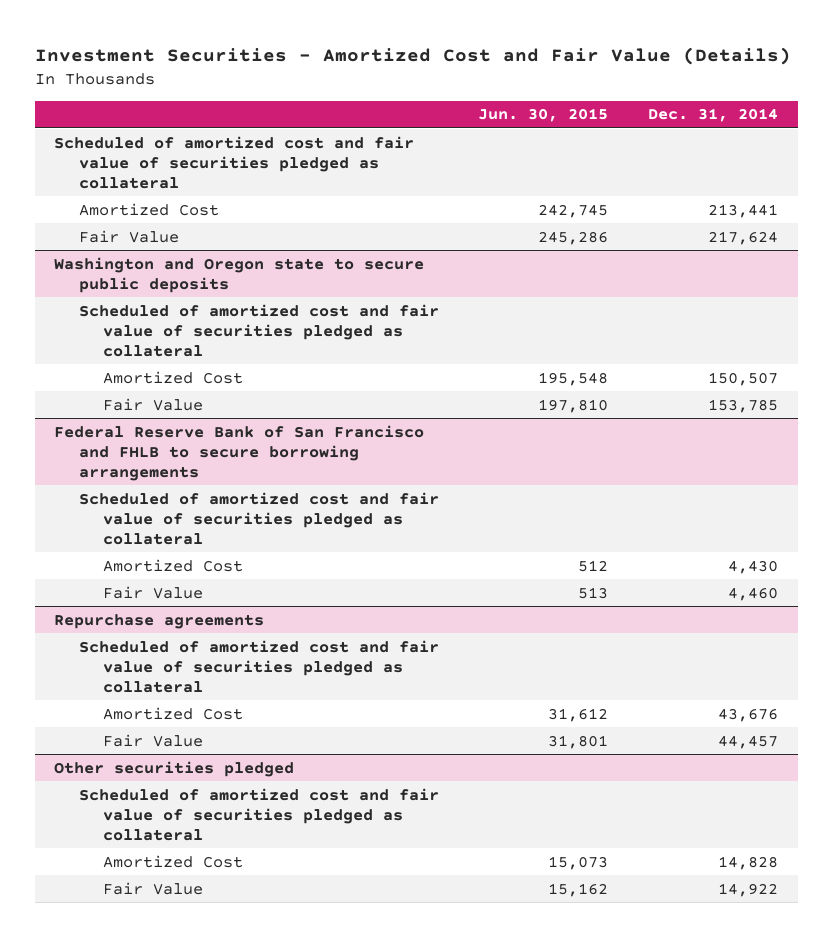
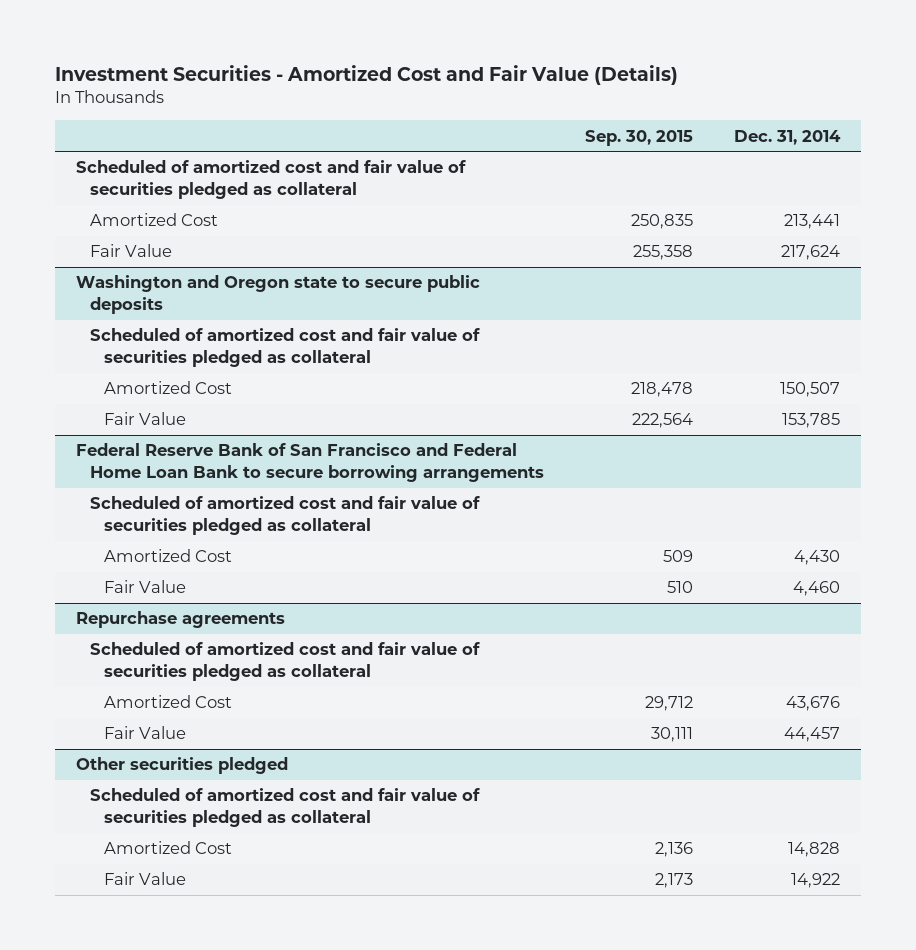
- | Jun. 30, 2015 | Dec. 31, 2014
+ | Sep. 30, 2015 | Dec. 31, 2014
- Federal Reserve Bank of San Francisco and FHLB to secure borrowing arrangements
+ Federal Reserve Bank of San Francisco and Federal Home Loan Bank to secure borrowing arrangements

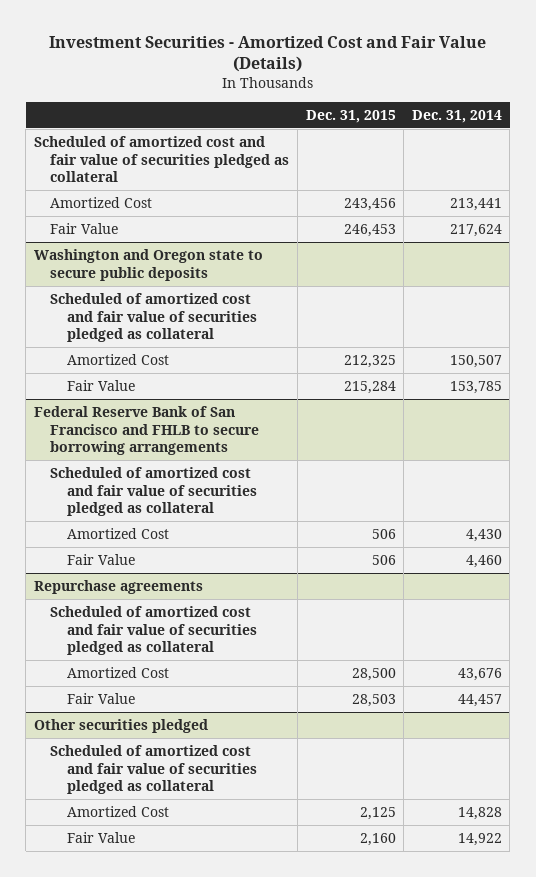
- | Sep. 30, 2015 | Dec. 31, 2014
+ | Dec. 31, 2015 | Dec. 31, 2014
- Federal Reserve Bank of San Francisco and Federal Home Loan Bank to secure borrowing arrangements
+ Federal Reserve Bank of San Francisco and FHLB to secure borrowing arrangements

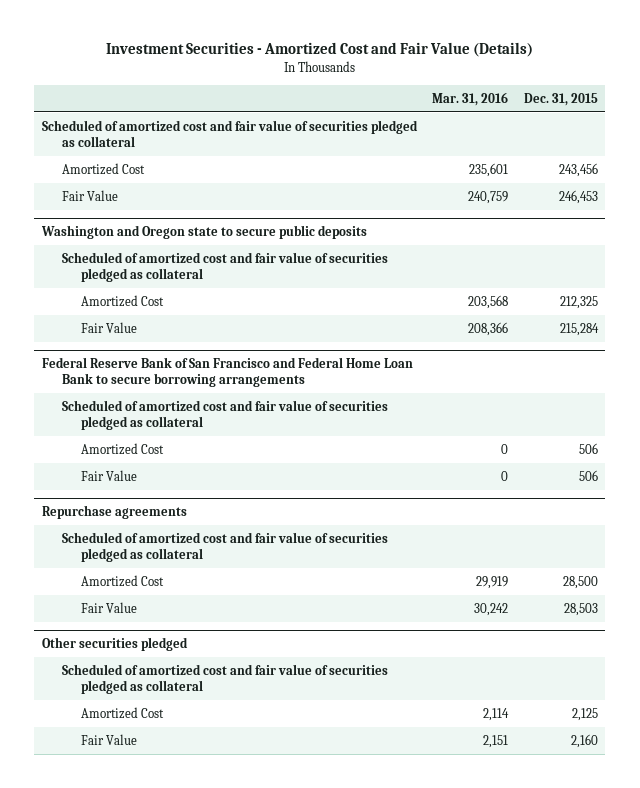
- | Dec. 31, 2015 | Dec. 31, 2014
+ | Mar. 31, 2016 | Dec. 31, 2015
- Federal Reserve Bank of San Francisco and FHLB to secure borrowing arrangements
+ Federal Reserve Bank of San Francisco and Federal Home Loan Bank to secure borrowing arrangements

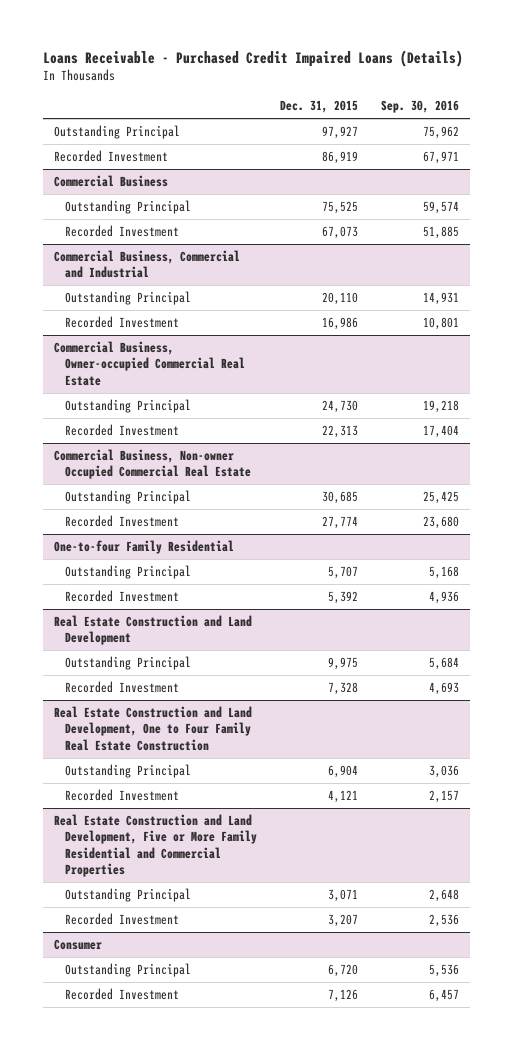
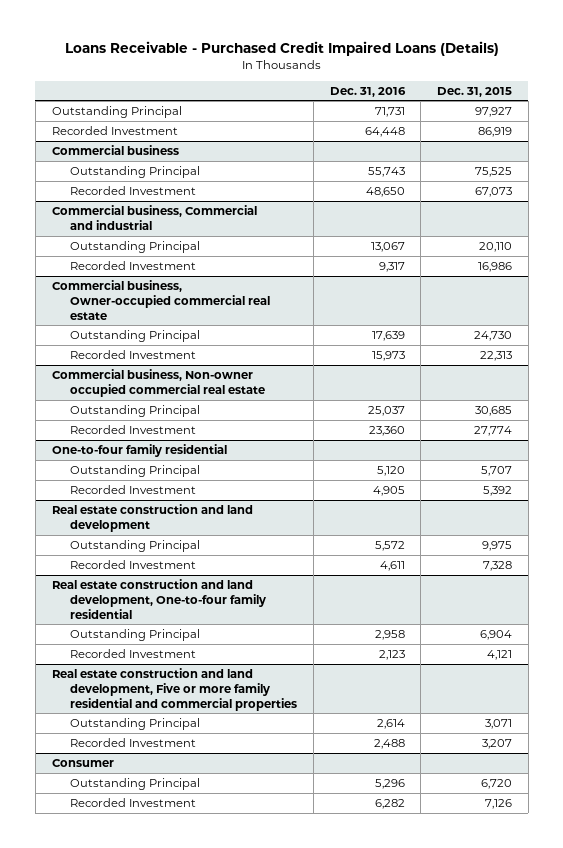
- | Dec. 31, 2015 | Sep. 30, 2016
+ | Dec. 31, 2016 | Dec. 31, 2015
- Commercial Business
+ Commercial business
- Commercial Business, Commercial and Industrial
+ Commercial business, Commercial and industrial
- Commercial Business, Owner-occupied Commercial Real Estate
+ Commercial business, Owner-occupied commercial real estate
- Commercial Business, Non-owner Occupied Commercial Real Estate
+ Commercial business, Non-owner occupied commercial real estate
- One-to-four Family Residential
+ One-to-four family residential
- Real Estate Construction and Land Development
+ Real estate construction and land development
- Real Estate Construction and Land Development, One to Four Family Real Estate Construction
+ Real estate construction and land development, One-to-four family residential
- Real Estate Construction and Land Development, Five or More Family Residential and Commercial Properties
+ Real estate construction and land development, Five or more family residential and commercial properties

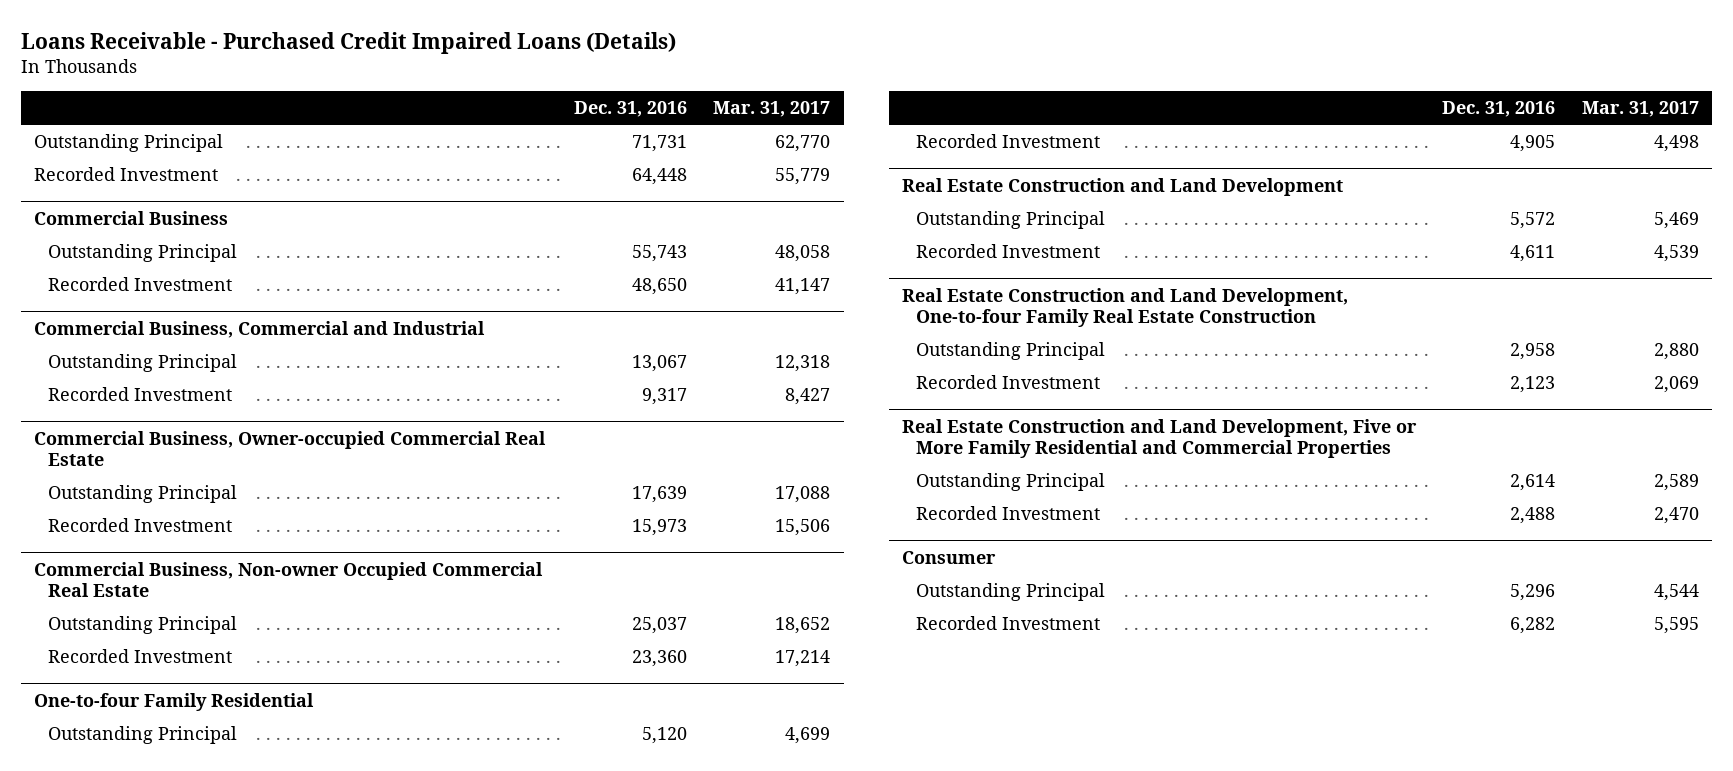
- | Dec. 31, 2016 | Dec. 31, 2015
+ | Dec. 31, 2016 | Mar. 31, 2017
- Commercial business
+ Commercial Business
- Commercial business, Commercial and industrial
+ Commercial Business, Commercial and Industrial
- Commercial business, Owner-occupied commercial real estate
+ Commercial Business, Owner-occupied Commercial Real Estate
- Commercial business, Non-owner occupied commercial real estate
+ Commercial Business, Non-owner Occupied Commercial Real Estate
- One-to-four family residential
+ One-to-four Family Residential
- Real estate construction and land development
+ Real Estate Construction and Land Development
- Real estate construction and land development, One-to-four family residential
+ Real Estate Construction and Land Development, One-to-four Family Real Estate Construction
- Real estate construction and land development, Five or more family residential and commercial properties
+ Real Estate Construction and Land Development, Five or More Family Residential and Commercial Properties

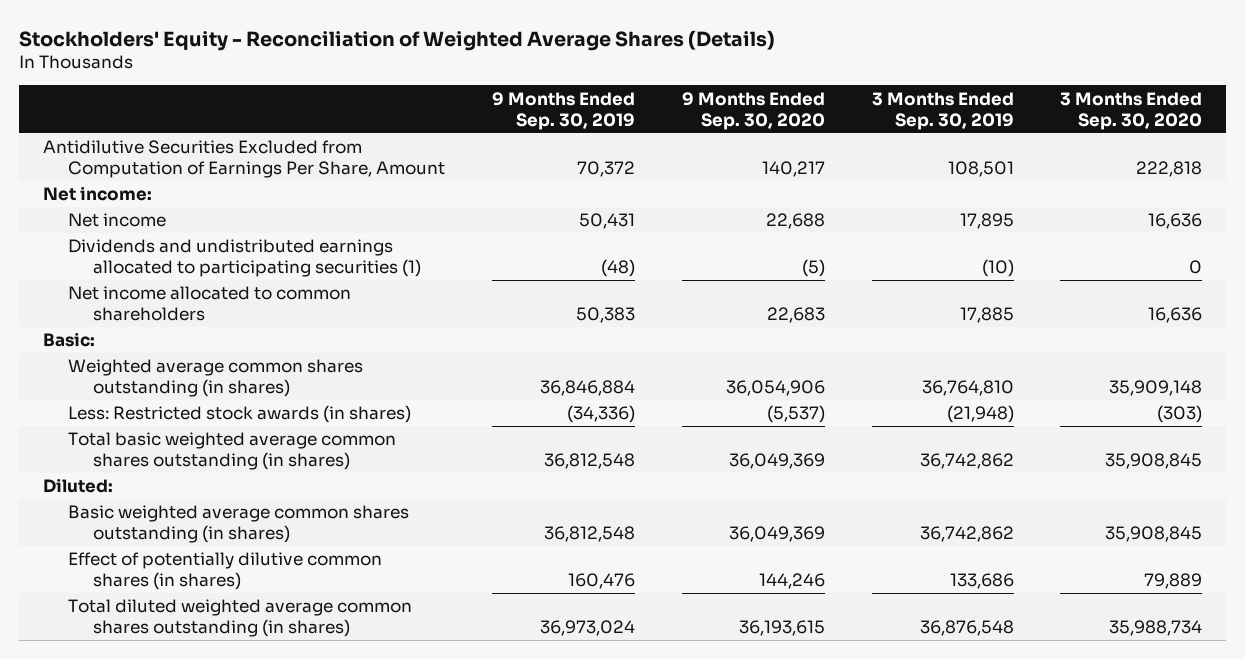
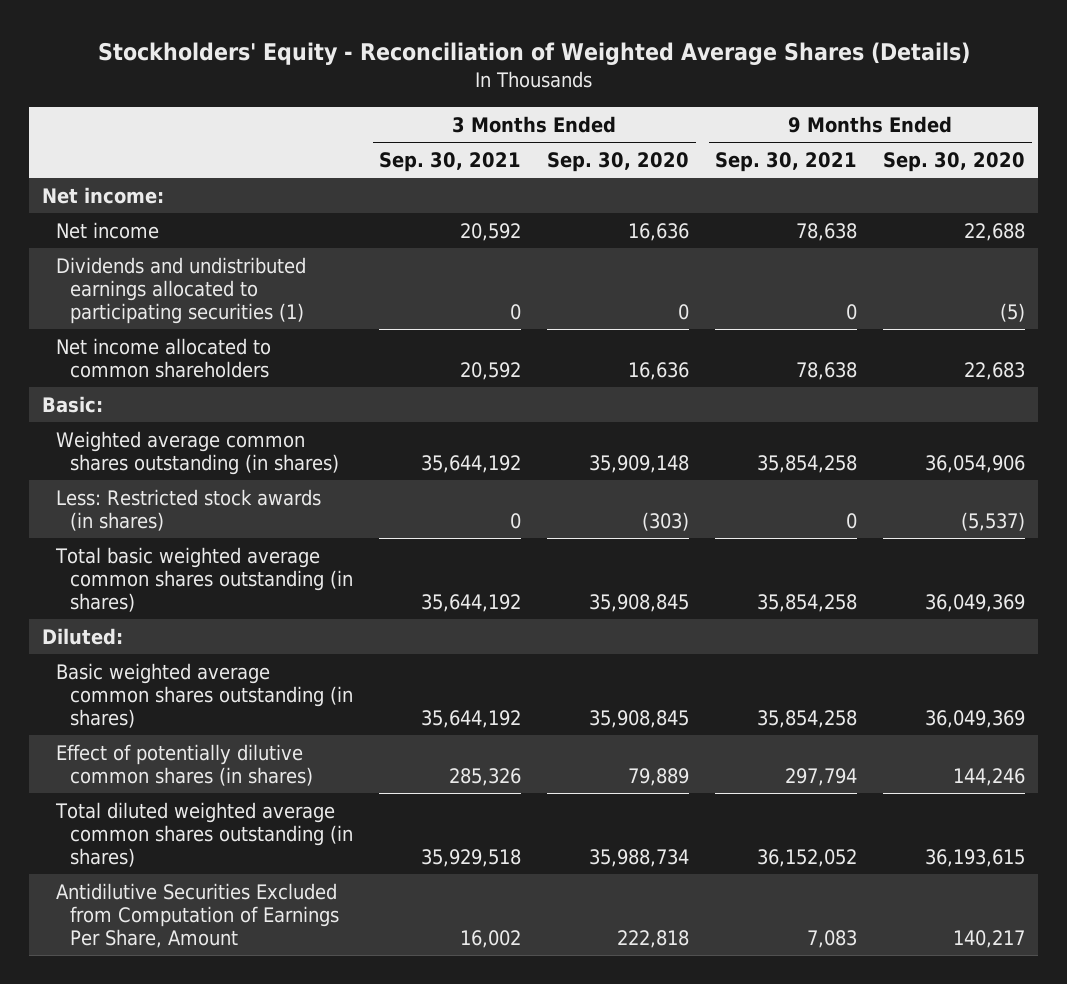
- | 9 Months Ended Sep. 30, 2019 | 9 Months Ended Sep. 30, 2020 | 3 Months Ended Sep. 30, 2019 | 3 Months Ended Sep. 30, 2020
+ | 3 Months Ended Sep. 30, 2021 | 3 Months Ended Sep. 30, 2020 | 9 Months Ended Sep. 30, 2021 | 9 Months Ended Sep. 30, 2020
moved down: Antidilutive Securities Excluded from Computation of Earnings Per Share, Amount | 16,002 | 222,818 | 7,083 | 140,217

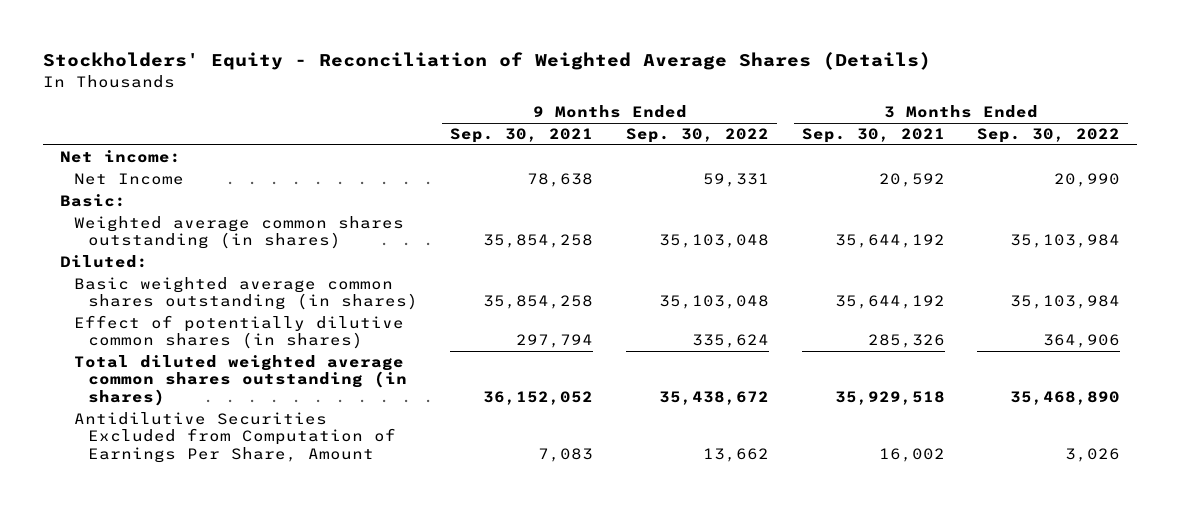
- | 3 Months Ended Sep. 30, 2021 | 3 Months Ended Sep. 30, 2020 | 9 Months Ended Sep. 30, 2021 | 9 Months Ended Sep. 30, 2020
+ | 9 Months Ended Sep. 30, 2021 | 9 Months Ended Sep. 30, 2022 | 3 Months Ended Sep. 30, 2021 | 3 Months Ended Sep. 30, 2022
- Net income | 20,592 | 16,636 | 78,638 | 22,688
- Dividends and undistributed earnings allocated to participating securities (1) | 0 | 0 | 0 | (5)
- Net income allocated to common shareholders | 20,592 | 16,636 | 78,638 | 22,683
+ Net Income | 78,638 | 59,331 | 20,592 | 20,990
- Less: Restricted stock awards (in shares) | 0 | (303) | 0 | (5,537)
- Total basic weighted average common shares outstanding (in shares) | 35,644,192 | 35,908,845 | 35,854,258 | 36,049,369

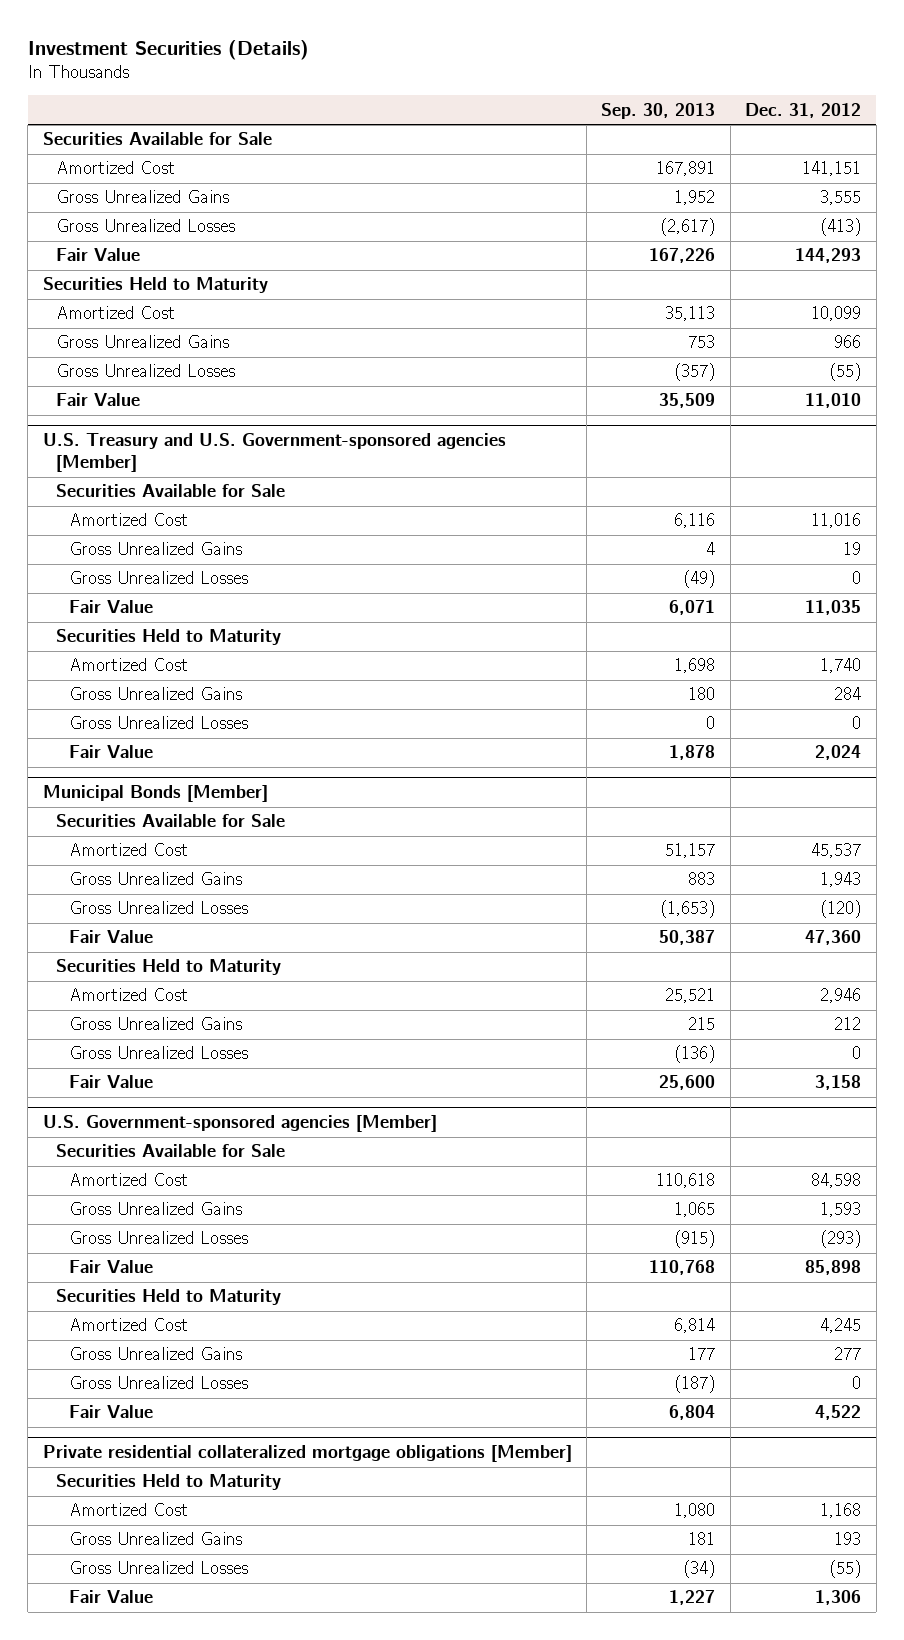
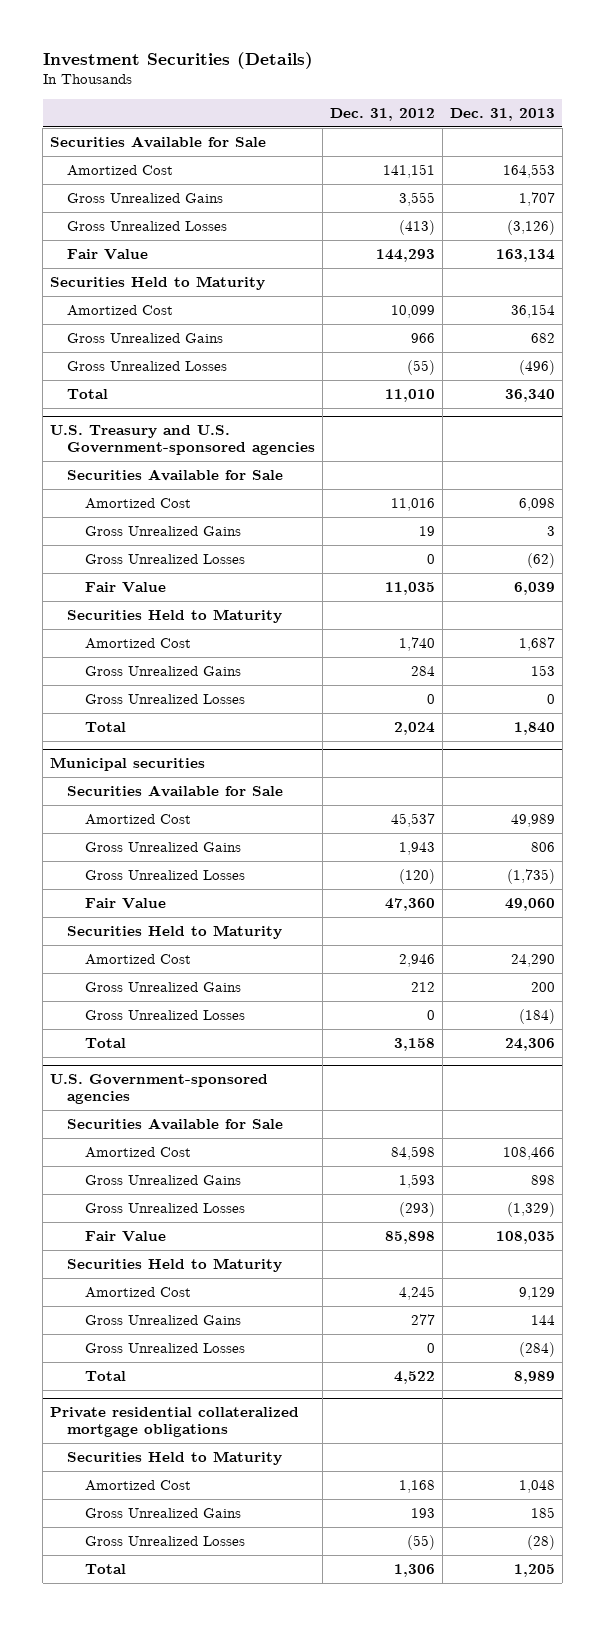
- | Sep. 30, 2013 | Dec. 31, 2012
+ | Dec. 31, 2012 | Dec. 31, 2013
- Fair Value | 35,509 | 11,010
- U.S. Treasury and U.S. Government-sponsored agencies [Member]
+ Total | 11,010 | 36,340
+ U.S. Treasury and U.S. Government-sponsored agencies
- Fair Value | 1,878 | 2,024
- Municipal Bonds [Member]
+ Total | 2,024 | 1,840
+ Municipal securities
- Fair Value | 25,600 | 3,158
- U.S. Government-sponsored agencies [Member]
+ Total | 3,158 | 24,306
+ U.S. Government-sponsored agencies
- Fair Value | 6,804 | 4,522
- Private residential collateralized mortgage obligations [Member]
+ Total | 4,522 | 8,989
+ Private residential collateralized mortgage obligations
- Fair Value | 1,227 | 1,306
+ Total | 1,306 | 1,205

